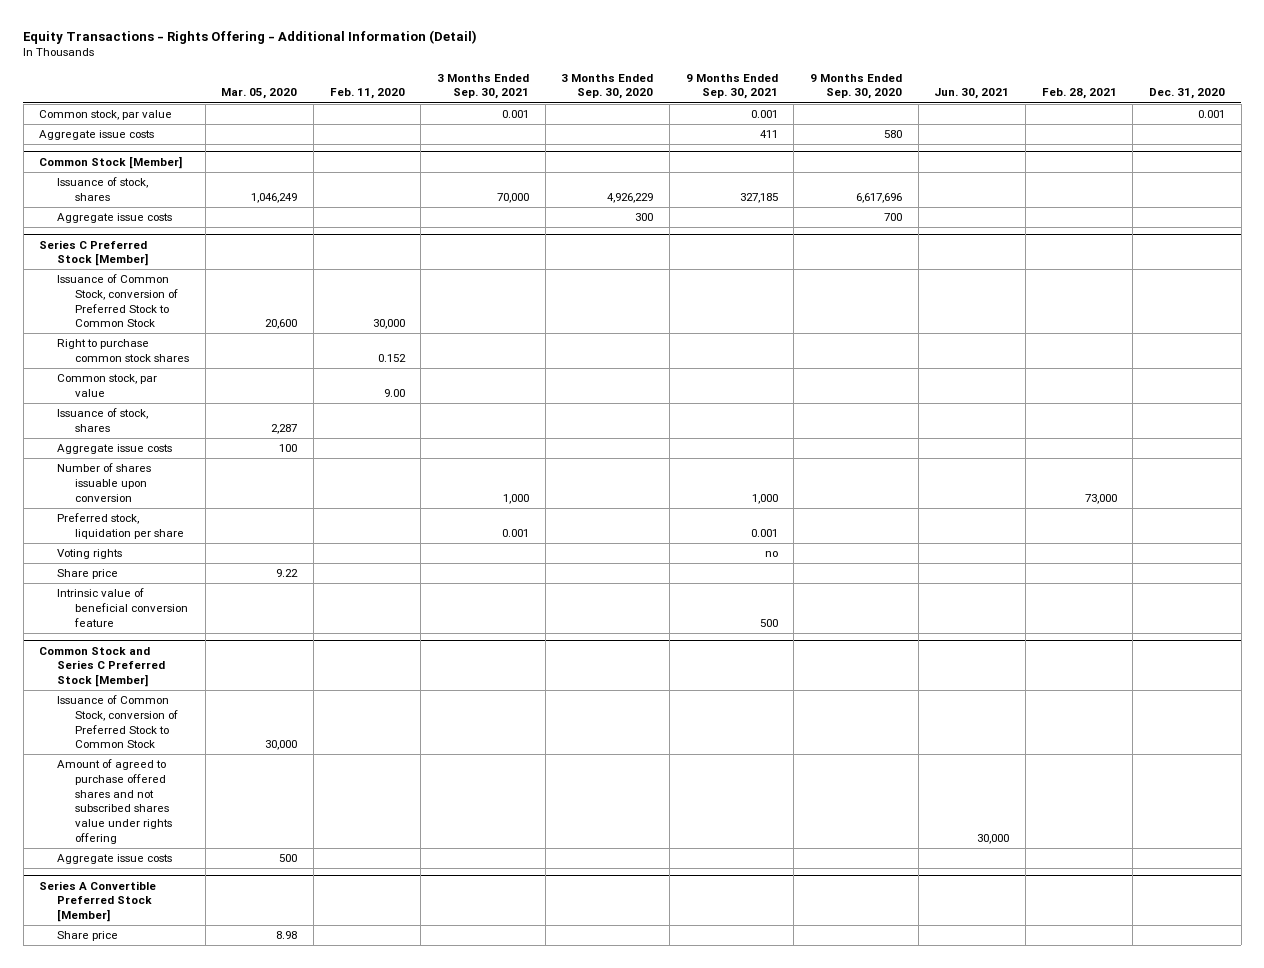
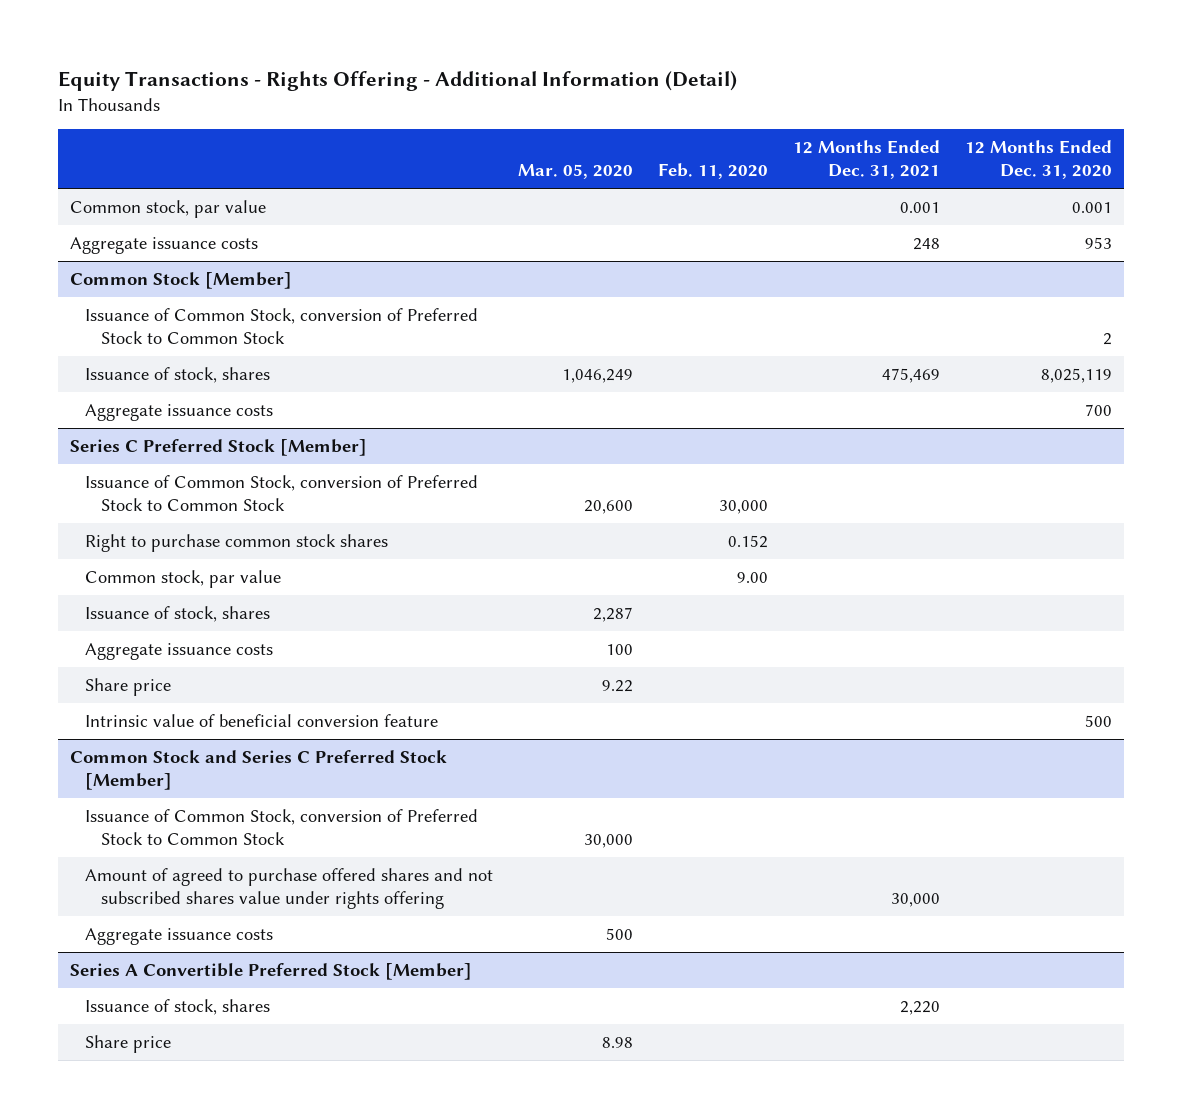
- | Mar. 05, 2020 | Feb. 11, 2020 | 3 Months Ended Sep. 30, 2021 | 3 Months Ended Sep. 30, 2020 | 9 Months Ended Sep. 30, 2021 | 9 Months Ended Sep. 30, 2020 | Jun. 30, 2021 | Feb. 28, 2021 | Dec. 31, 2020
+ | Mar. 05, 2020 | Feb. 11, 2020 | 12 Months Ended Dec. 31, 2021 | 12 Months Ended Dec. 31, 2020
- Aggregate issue costs | | | | | 411 | 580 | | |
+ Aggregate issuance costs | | | 248 | 953
@ Common Stock [Member]
+ Issuance of Common Stock, conversion of Preferred Stock to Common Stock | | | | 2
- Aggregate issue costs | | | | 300 | | 700 | | |
+ Aggregate issuance costs | | | | 700
@ Series C Preferred Stock [Member]
- Aggregate issue costs | 100 | | | | | | | |
- Number of shares issuable upon conversion | | | 1,000 | | 1,000 | | | 73,000 |
- Preferred stock, liquidation per share | | | 0.001 | | 0.001 | | | |
- Voting rights | | | | | no | | | |
+ Aggregate issuance costs | 100 | | |
@ Common Stock and Series C Preferred Stock [Member]
- Aggregate issue costs | 500 | | | | | | | |
+ Aggregate issuance costs | 500 | | |
@ Series A Convertible Preferred Stock [Member]
+ Issuance of stock, shares | | | 2,220 |

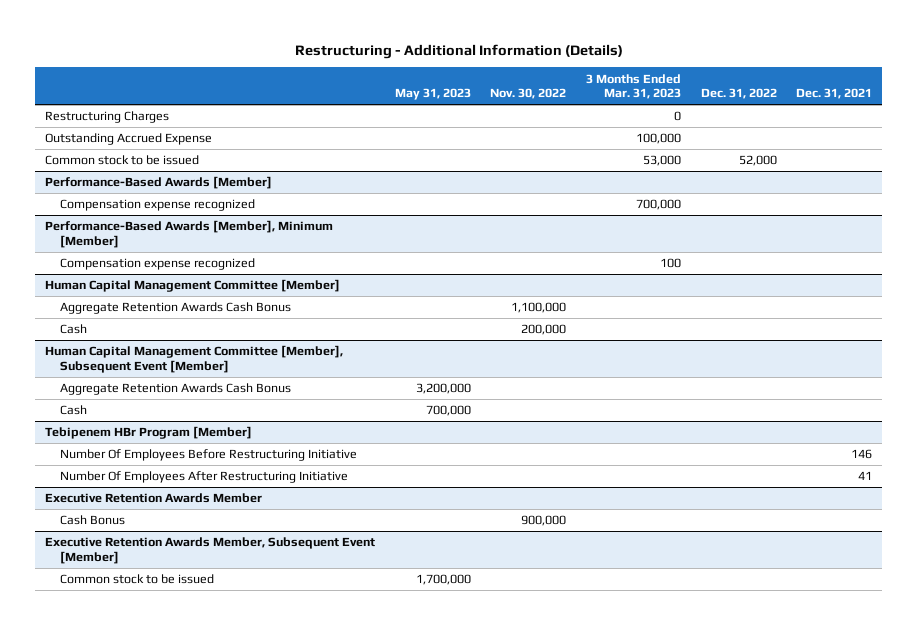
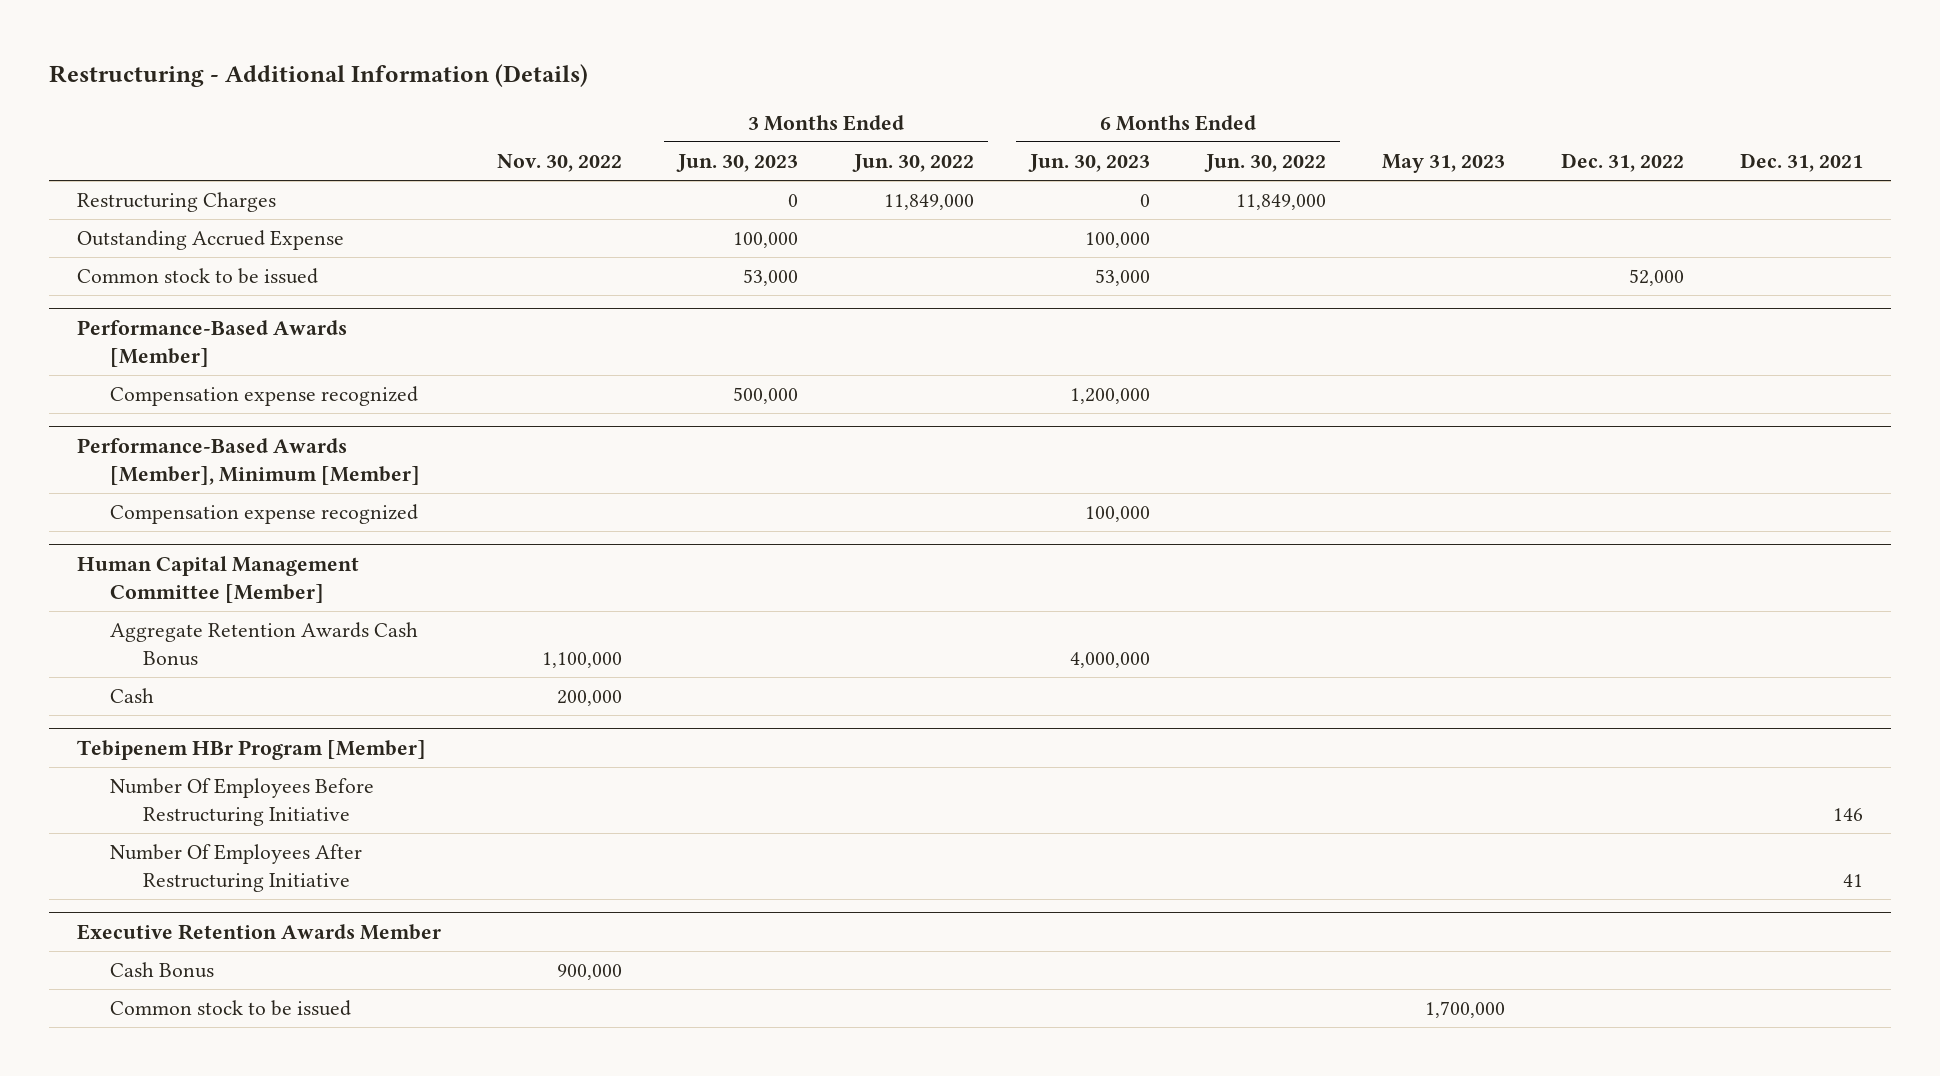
- | May 31, 2023 | Nov. 30, 2022 | 3 Months Ended Mar. 31, 2023 | Dec. 31, 2022 | Dec. 31, 2021
+ | Nov. 30, 2022 | 3 Months Ended Jun. 30, 2023 | 3 Months Ended Jun. 30, 2022 | 6 Months Ended Jun. 30, 2023 | 6 Months Ended Jun. 30, 2022 | May 31, 2023 | Dec. 31, 2022 | Dec. 31, 2021
- Human Capital Management Committee [Member], Subsequent Event [Member]
- Aggregate Retention Awards Cash Bonus | 3,200,000 | | | |
- Cash | 700,000 | | | |
- Executive Retention Awards Member, Subsequent Event [Member]
- Common stock to be issued | 1,700,000 | | | |
@ Executive Retention Awards Member
+ Common stock to be issued | | | | | | 1,700,000 | |

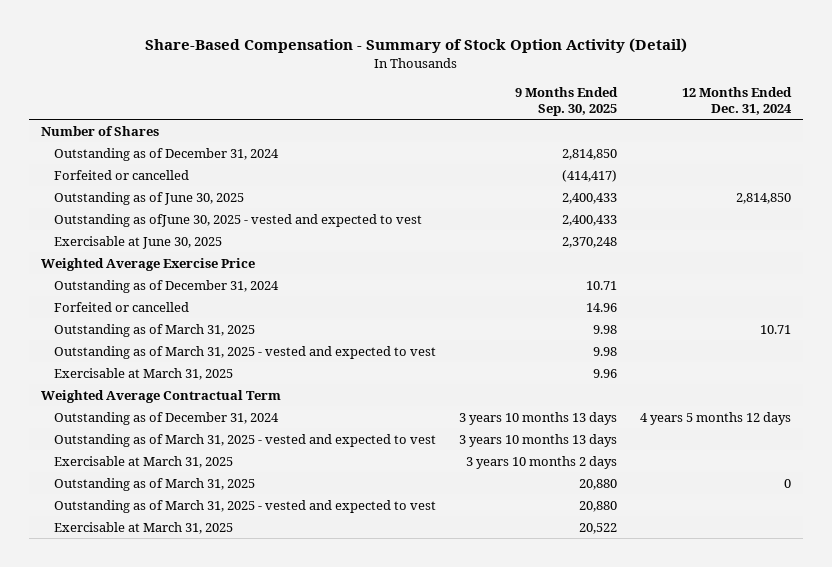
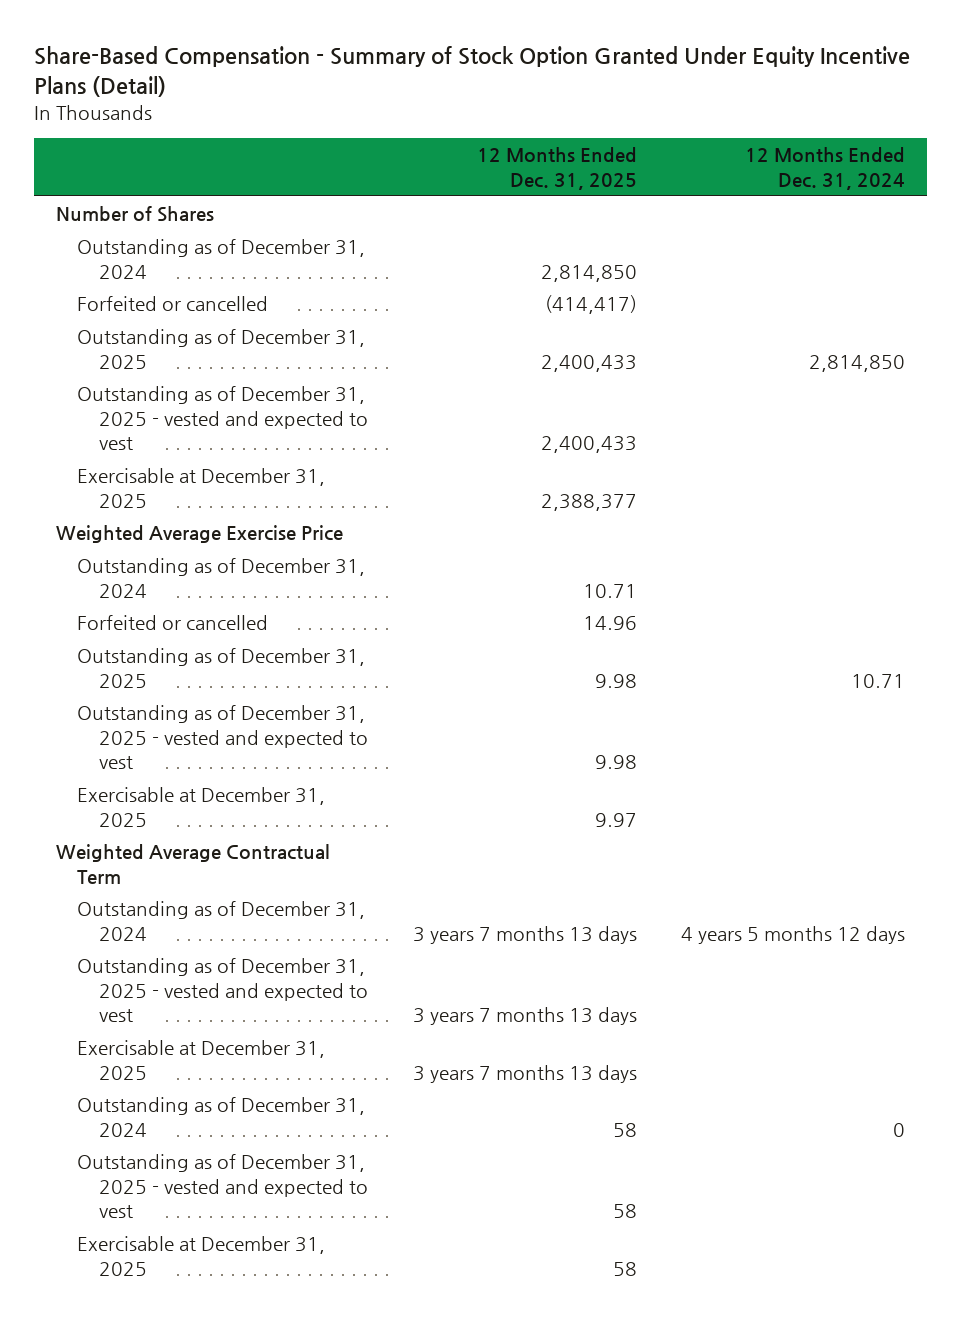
- Share-Based Compensation - Summary of Stock Option Activity (Detail)
+ Share-Based Compensation - Summary of Stock Option Granted Under Equity Incentive Plans (Detail)
- | 9 Months Ended Sep. 30, 2025 | 12 Months Ended Dec. 31, 2024
+ | 12 Months Ended Dec. 31, 2025 | 12 Months Ended Dec. 31, 2024
- Outstanding as of June 30, 2025 | 2,400,433 | 2,814,850
- Outstanding as ofJune 30, 2025 - vested and expected to vest | 2,400,433 |
- Exercisable at June 30, 2025 | 2,370,248 |
+ Outstanding as of December 31, 2025 | 2,400,433 | 2,814,850
+ Outstanding as of December 31, 2025 - vested and expected to vest | 2,400,433 |
+ Exercisable at December 31, 2025 | 2,388,377 |
- Outstanding as of March 31, 2025 | 9.98 | 10.71
- Outstanding as of March 31, 2025 - vested and expected to vest | 9.98 |
- Exercisable at March 31, 2025 | 9.96 |
+ Outstanding as of December 31, 2025 | 9.98 | 10.71
+ Outstanding as of December 31, 2025 - vested and expected to vest | 9.98 |
+ Exercisable at December 31, 2025 | 9.97 |
- Outstanding as of March 31, 2025 - vested and expected to vest | 3 years 10 months 13 days |
- Exercisable at March 31, 2025 | 3 years 10 months 2 days |
- Outstanding as of March 31, 2025 | 20,880 | 0
- Outstanding as of March 31, 2025 - vested and expected to vest | 20,880 |
- Exercisable at March 31, 2025 | 20,522 |
+ Outstanding as of December 31, 2025 - vested and expected to vest | 3 years 7 months 13 days |
+ Exercisable at December 31, 2025 | 3 years 7 months 13 days |
+ Outstanding as of December 31, 2024 | 58 | 0
+ Outstanding as of December 31, 2025 - vested and expected to vest | 58 |
+ Exercisable at December 31, 2025 | 58 |

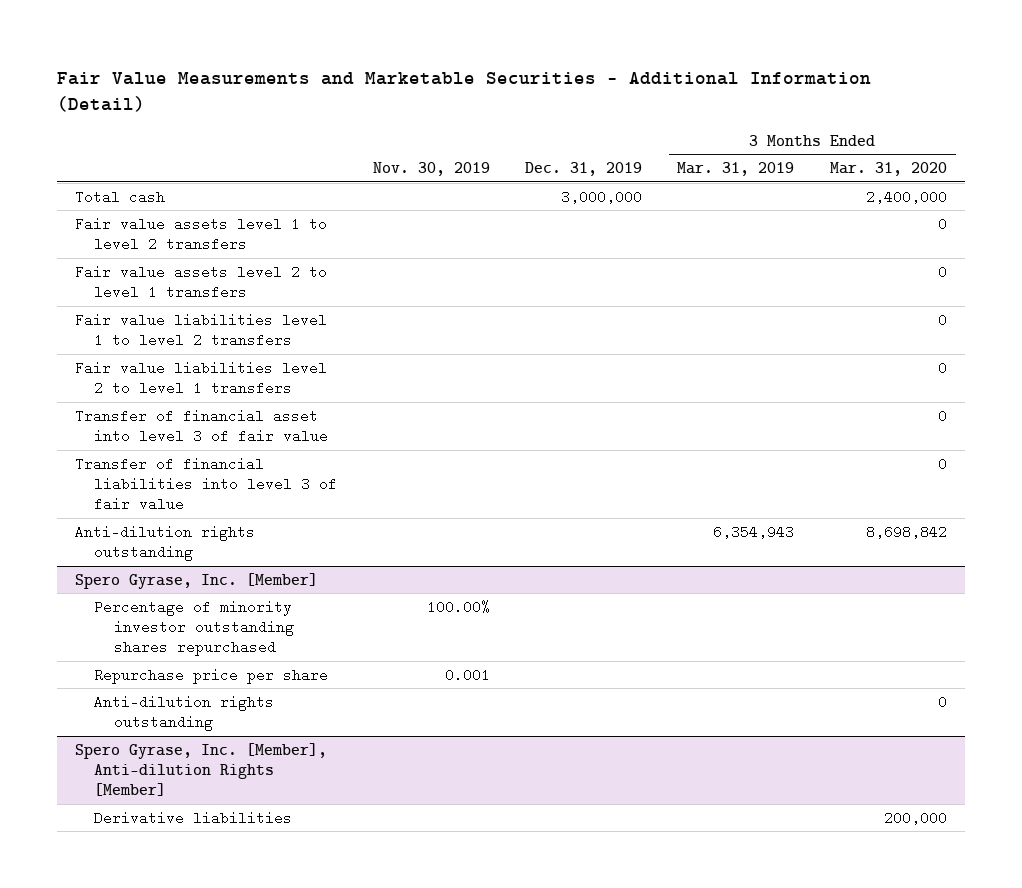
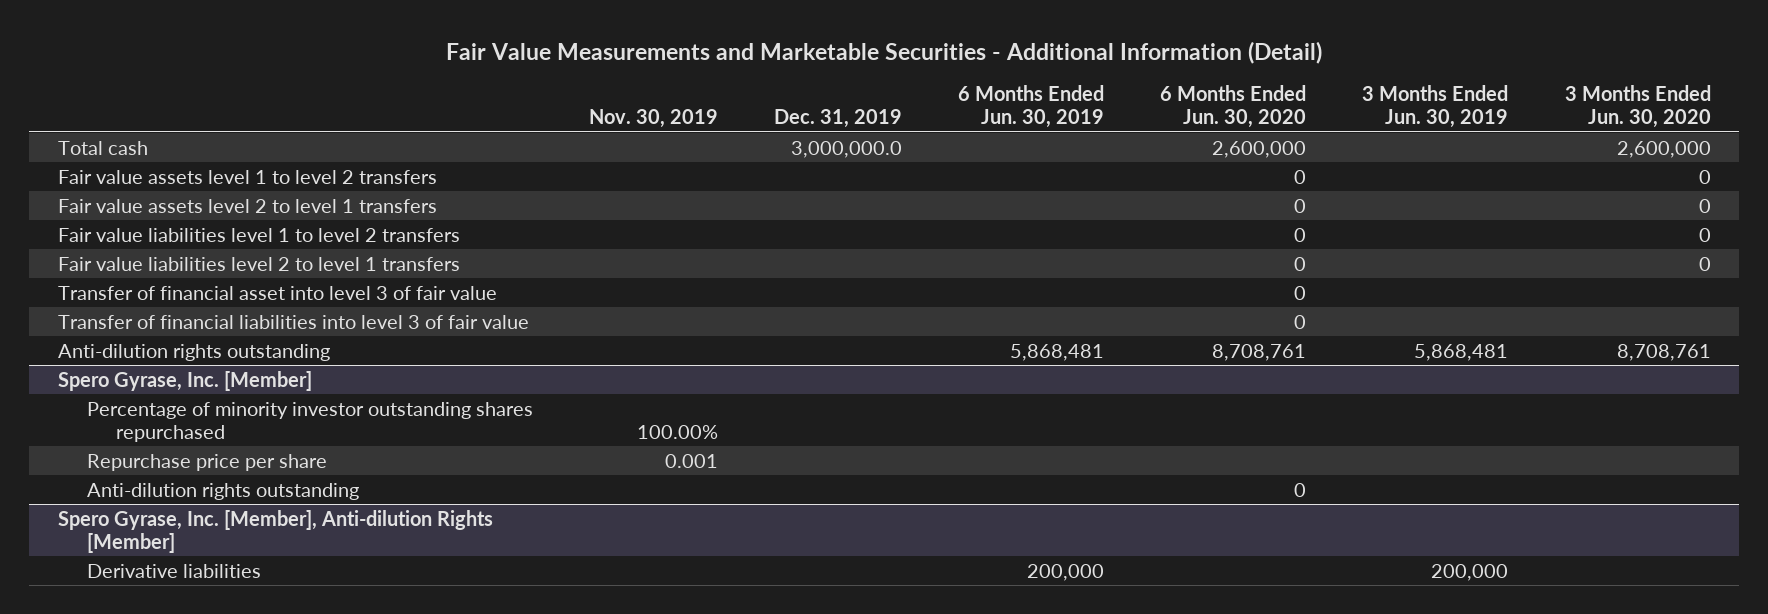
- | Nov. 30, 2019 | Dec. 31, 2019 | 3 Months Ended Mar. 31, 2019 | 3 Months Ended Mar. 31, 2020
+ | Nov. 30, 2019 | Dec. 31, 2019 | 6 Months Ended Jun. 30, 2019 | 6 Months Ended Jun. 30, 2020 | 3 Months Ended Jun. 30, 2019 | 3 Months Ended Jun. 30, 2020
- Total cash | | 3,000,000 | | 2,400,000
+ Total cash | | 3,000,000.0 | | 2,600,000 | | 2,600,000

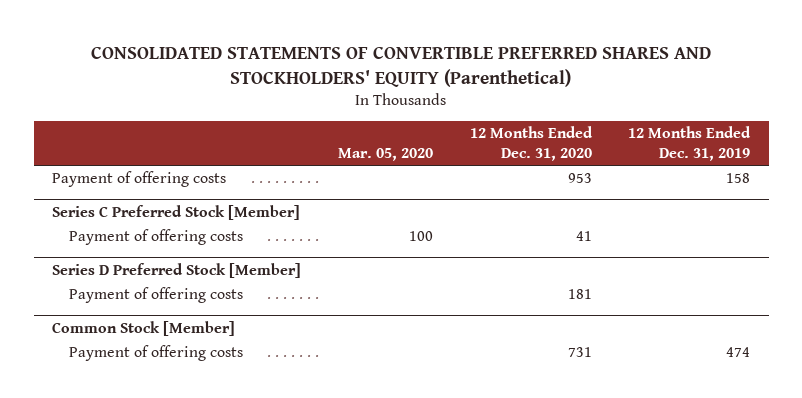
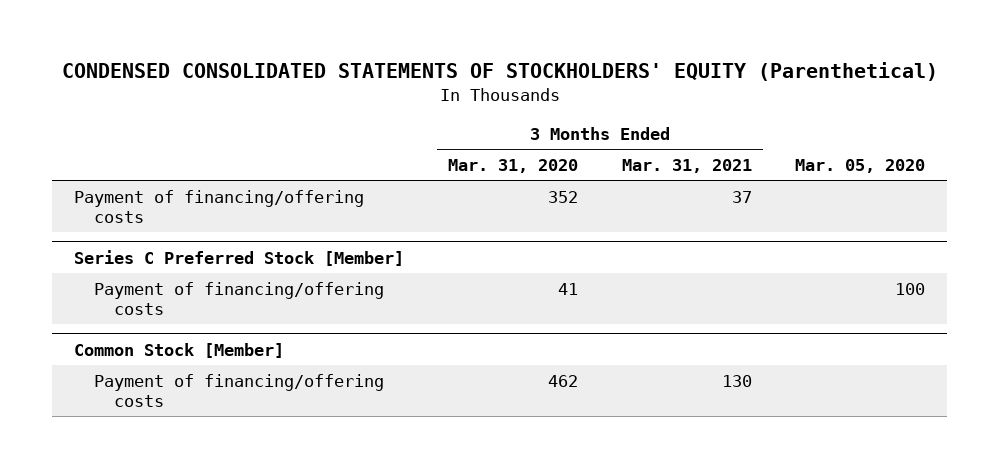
- CONSOLIDATED STATEMENTS OF CONVERTIBLE PREFERRED SHARES AND STOCKHOLDERS' EQUITY (Parenthetical)
+ CONDENSED CONSOLIDATED STATEMENTS OF STOCKHOLDERS' EQUITY (Parenthetical)
- | Mar. 05, 2020 | 12 Months Ended Dec. 31, 2020 | 12 Months Ended Dec. 31, 2019
+ | 3 Months Ended Mar. 31, 2020 | 3 Months Ended Mar. 31, 2021 | Mar. 05, 2020
- Payment of offering costs | | 953 | 158
+ Payment of financing/offering costs | 352 | 37 |
@ Series C Preferred Stock [Member]
- Payment of offering costs | 100 | 41 |
- Series D Preferred Stock [Member]
- Payment of offering costs | | 181 |
@ Series C Preferred Stock [Member]
+ Payment of financing/offering costs | 41 | | 100
@ Common Stock [Member]
- Payment of offering costs | | 731 | 474
+ Payment of financing/offering costs | 462 | 130 |

